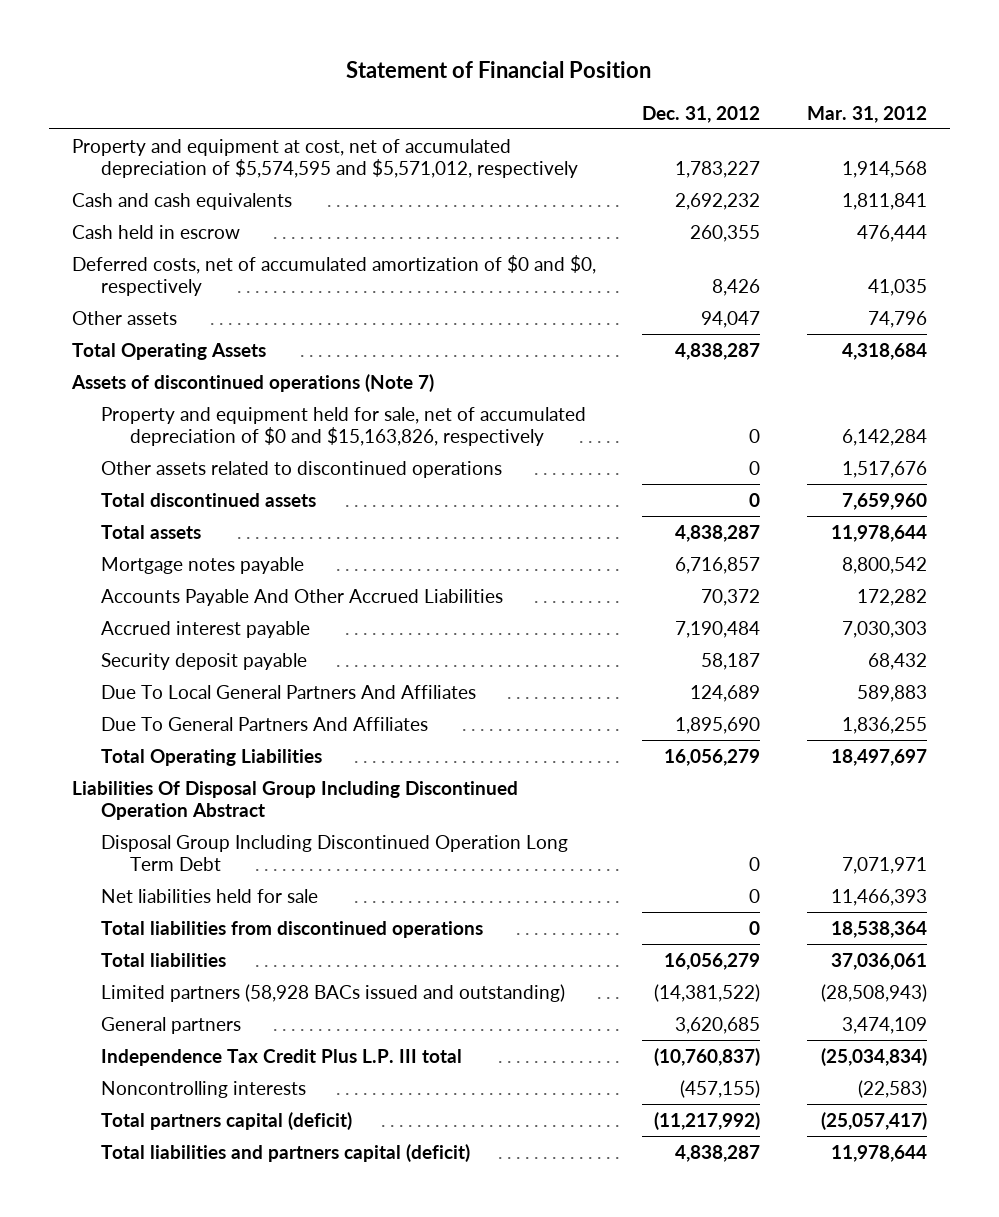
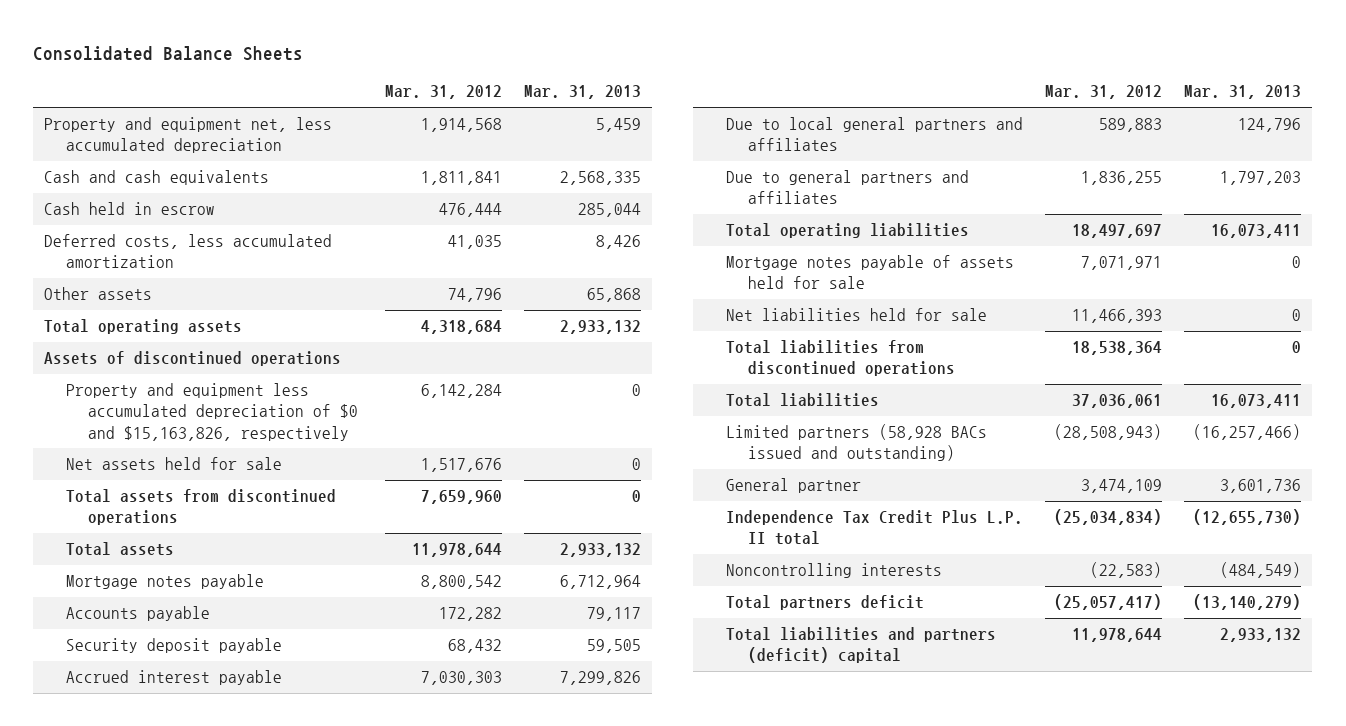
- Statement of Financial Position
+ Consolidated Balance Sheets
- | Dec. 31, 2012 | Mar. 31, 2012
+ | Mar. 31, 2012 | Mar. 31, 2013
- Property and equipment at cost, net of accumulated depreciation of $5,574,595 and $5,571,012, respectively | 1,783,227 | 1,914,568
+ Property and equipment net, less accumulated depreciation | 1,914,568 | 5,459
- Deferred costs, net of accumulated amortization of $0 and $0, respectively | 8,426 | 41,035
+ Deferred costs, less accumulated amortization | 41,035 | 8,426
- Total Operating Assets | 4,838,287 | 4,318,684
- Assets of discontinued operations (Note 7)
- Property and equipment held for sale, net of accumulated depreciation of $0 and $15,163,826, respectively | 0 | 6,142,284
- Other assets related to discontinued operations | 0 | 1,517,676
- Total discontinued assets | 0 | 7,659,960
+ Total operating assets | 4,318,684 | 2,933,132
+ Assets of discontinued operations
+ Property and equipment less accumulated depreciation of $0 and $15,163,826, respectively | 6,142,284 | 0
+ Net assets held for sale | 1,517,676 | 0
+ Total assets from discontinued operations | 7,659,960 | 0
- Accounts Payable And Other Accrued Liabilities | 70,372 | 172,282
+ Accounts payable | 172,282 | 79,117
- Due To Local General Partners And Affiliates | 124,689 | 589,883
- Due To General Partners And Affiliates | 1,895,690 | 1,836,255
- Total Operating Liabilities | 16,056,279 | 18,497,697
- Liabilities Of Disposal Group Including Discontinued Operation Abstract
- Disposal Group Including Discontinued Operation Long Term Debt | 0 | 7,071,971
moved down: Accrued interest payable | 7,030,303 | 7,299,826
+ Due to local general partners and affiliates | 589,883 | 124,796
+ Due to general partners and affiliates | 1,836,255 | 1,797,203
+ Total operating liabilities | 18,497,697 | 16,073,411
+ Mortgage notes payable of assets held for sale | 7,071,971 | 0
- General partners | 3,620,685 | 3,474,109
- Independence Tax Credit Plus L.P. III total | (10,760,837) | (25,034,834)
+ General partner | 3,474,109 | 3,601,736
+ Independence Tax Credit Plus L.P. II total | (25,034,834) | (12,655,730)
- Total partners capital (deficit) | (11,217,992) | (25,057,417)
- Total liabilities and partners capital (deficit) | 4,838,287 | 11,978,644
+ Total partners deficit | (25,057,417) | (13,140,279)
+ Total liabilities and partners (deficit) capital | 11,978,644 | 2,933,132

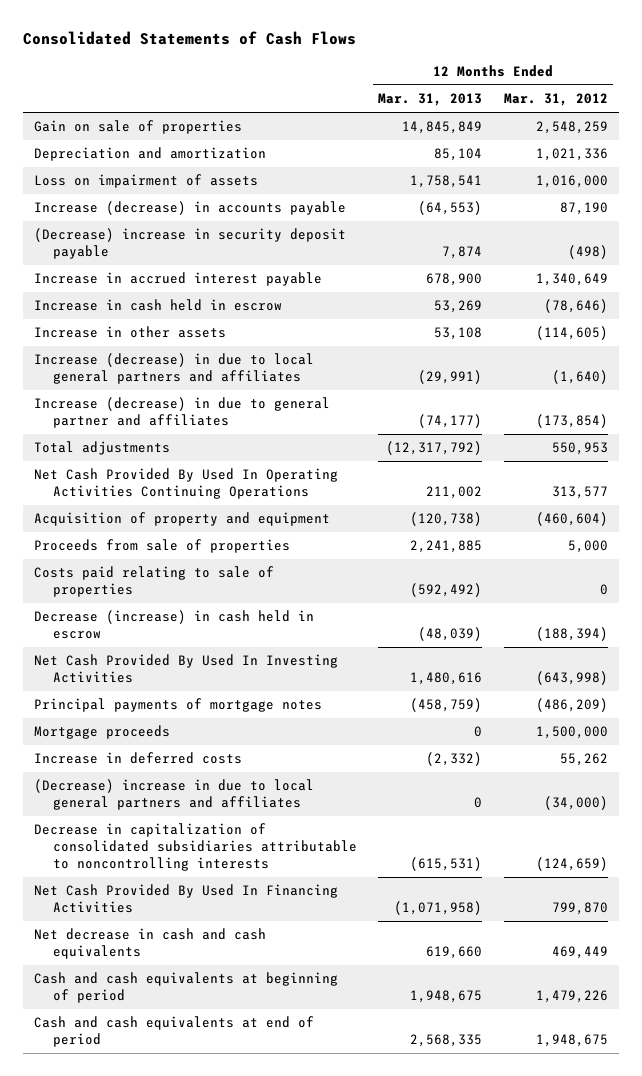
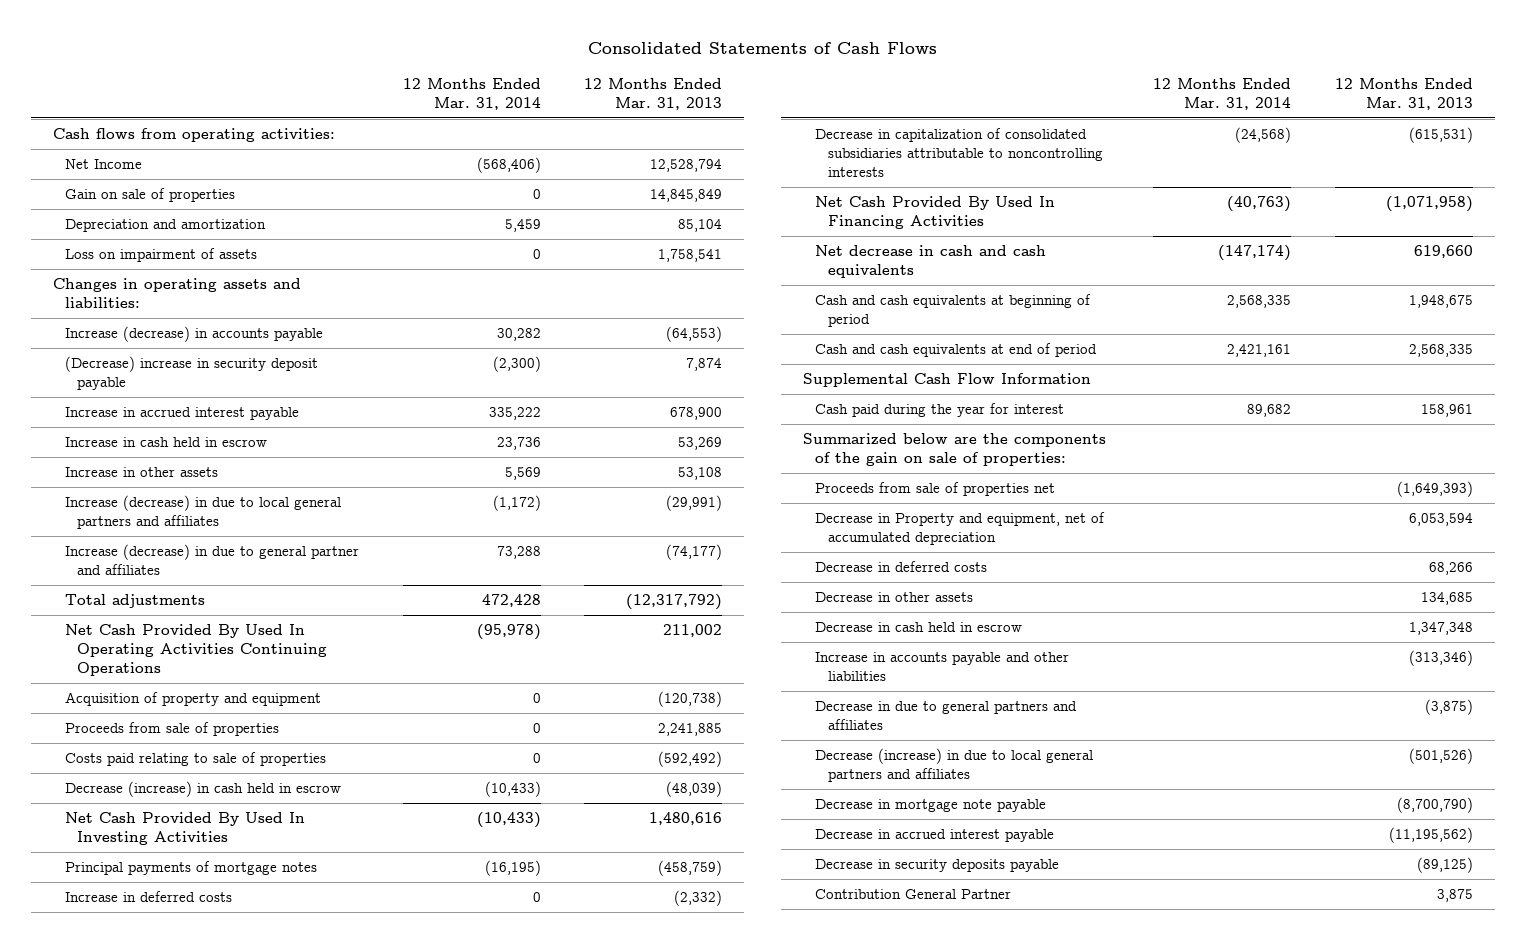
- | 12 Months Ended Mar. 31, 2013 | 12 Months Ended Mar. 31, 2012
+ | 12 Months Ended Mar. 31, 2014 | 12 Months Ended Mar. 31, 2013
+ Cash flows from operating activities:
+ Net Income | (568,406) | 12,528,794
+ Changes in operating assets and liabilities:
- Mortgage proceeds | 0 | 1,500,000
- (Decrease) increase in due to local general partners and affiliates | 0 | (34,000)
+ Supplemental Cash Flow Information
+ Cash paid during the year for interest | 89,682 | 158,961
+ Summarized below are the components of the gain on sale of properties:
+ Proceeds from sale of properties net | | (1,649,393)
+ Decrease in Property and equipment, net of accumulated depreciation | | 6,053,594
+ Decrease in deferred costs | | 68,266
+ Decrease in other assets | | 134,685
+ Decrease in cash held in escrow | | 1,347,348
+ Increase in accounts payable and other liabilities | | (313,346)
+ Decrease in due to general partners and affiliates | | (3,875)
+ Decrease (increase) in due to local general partners and affiliates | | (501,526)
+ Decrease in mortgage note payable | | (8,700,790)
+ Decrease in accrued interest payable | | (11,195,562)
+ Decrease in security deposits payable | | (89,125)
+ Contribution General Partner | | 3,875

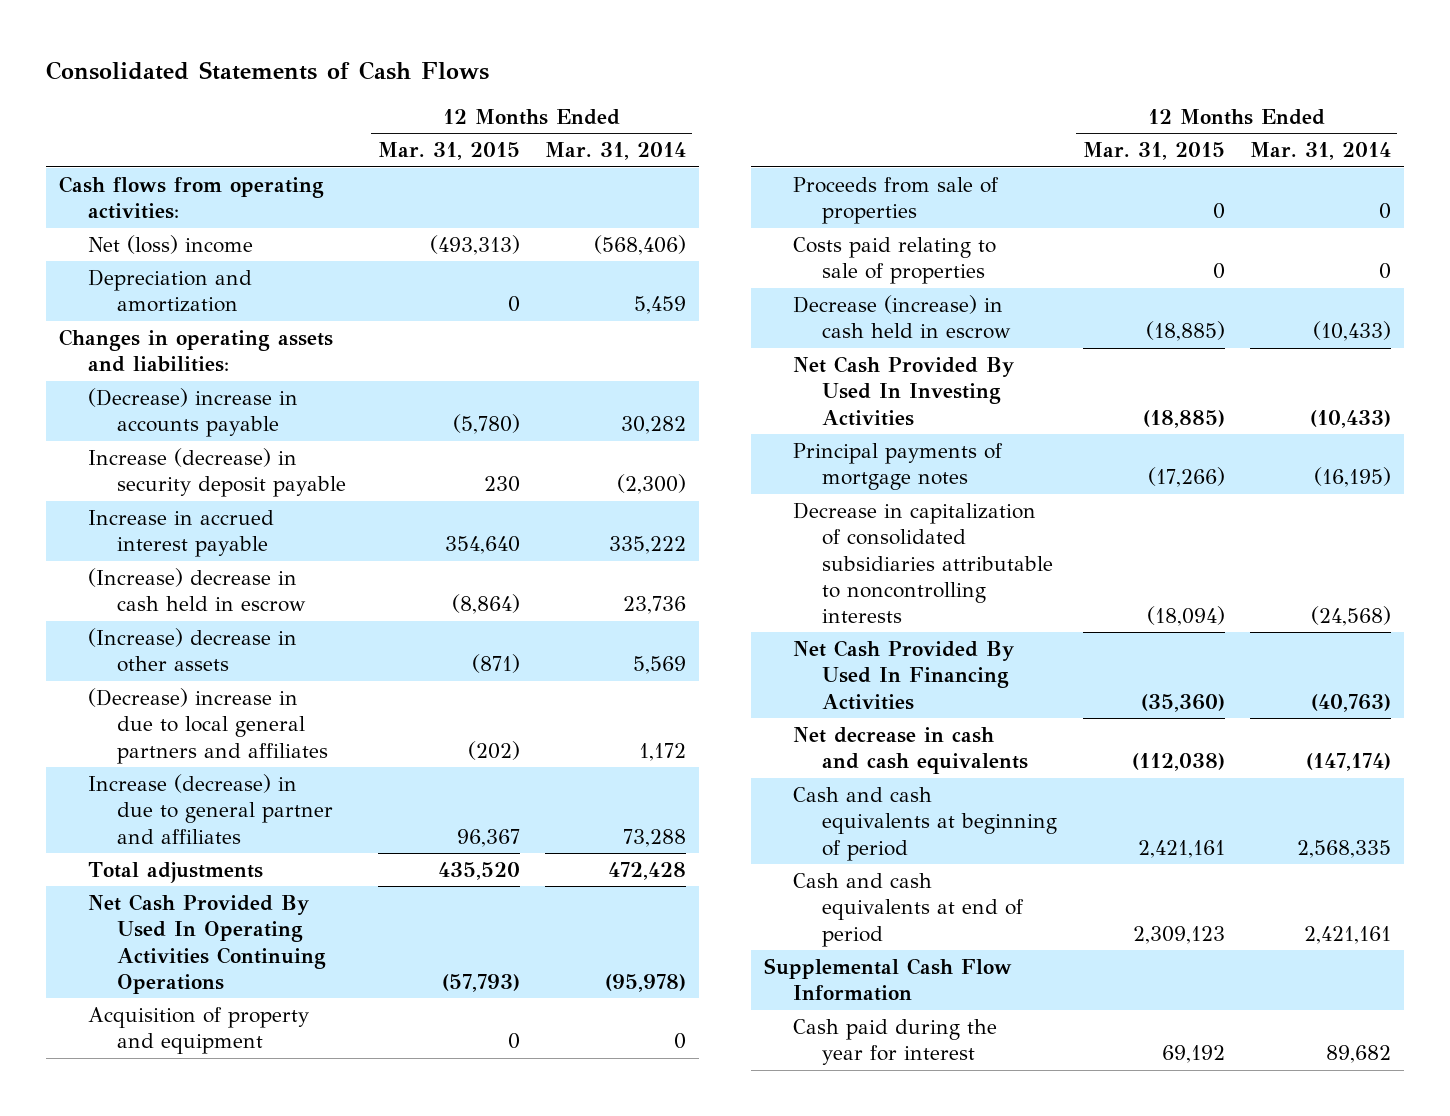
- | 12 Months Ended Mar. 31, 2014 | 12 Months Ended Mar. 31, 2013
+ | 12 Months Ended Mar. 31, 2015 | 12 Months Ended Mar. 31, 2014
- Net Income | (568,406) | 12,528,794
- Gain on sale of properties | 0 | 14,845,849
+ Net (loss) income | (493,313) | (568,406)
- Loss on impairment of assets | 0 | 1,758,541
- Increase (decrease) in accounts payable | 30,282 | (64,553)
- (Decrease) increase in security deposit payable | (2,300) | 7,874
+ (Decrease) increase in accounts payable | (5,780) | 30,282
+ Increase (decrease) in security deposit payable | 230 | (2,300)
- Increase in cash held in escrow | 23,736 | 53,269
- Increase in other assets | 5,569 | 53,108
- Increase (decrease) in due to local general partners and affiliates | (1,172) | (29,991)
+ (Increase) decrease in cash held in escrow | (8,864) | 23,736
+ (Increase) decrease in other assets | (871) | 5,569
+ (Decrease) increase in due to local general partners and affiliates | (202) | 1,172
- Increase in deferred costs | 0 | (2,332)
- Summarized below are the components of the gain on sale of properties:
- Proceeds from sale of properties net | | (1,649,393)
- Decrease in Property and equipment, net of accumulated depreciation | | 6,053,594
- Decrease in deferred costs | | 68,266
- Decrease in other assets | | 134,685
- Decrease in cash held in escrow | | 1,347,348
- Increase in accounts payable and other liabilities | | (313,346)
- Decrease in due to general partners and affiliates | | (3,875)
- Decrease (increase) in due to local general partners and affiliates | | (501,526)
- Decrease in mortgage note payable | | (8,700,790)
- Decrease in accrued interest payable | | (11,195,562)
- Decrease in security deposits payable | | (89,125)
- Contribution General Partner | | 3,875

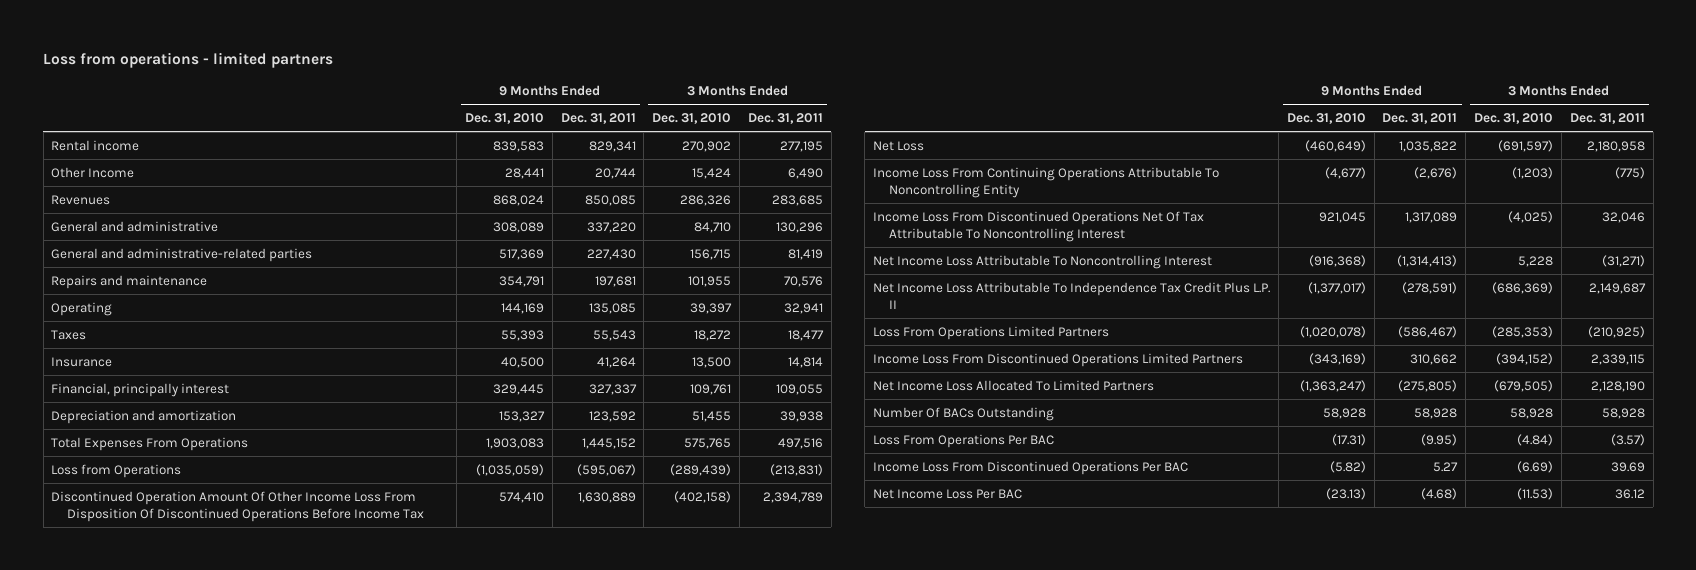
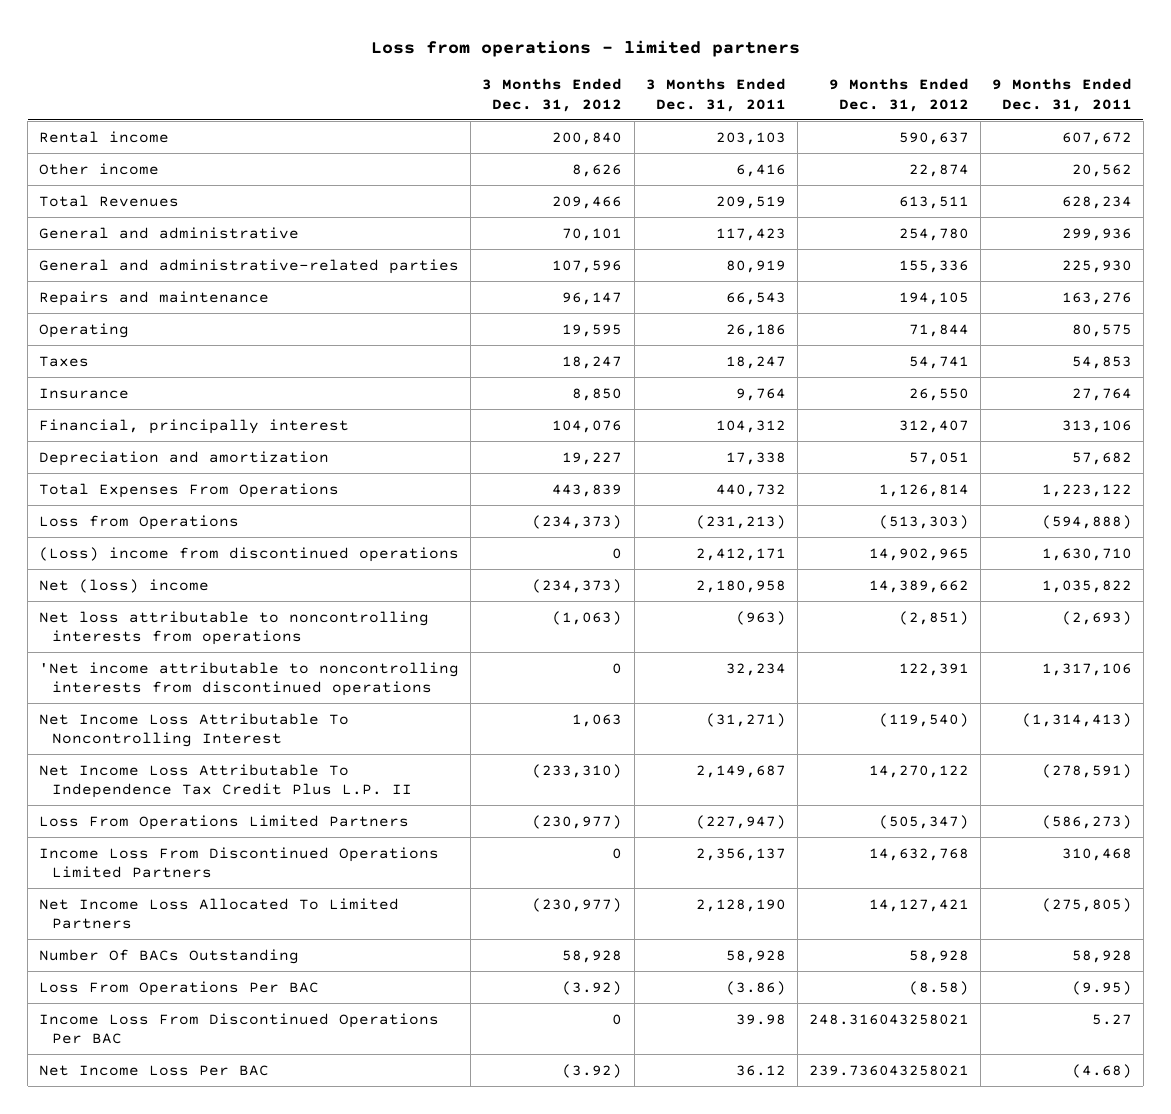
- | 9 Months Ended Dec. 31, 2010 | 9 Months Ended Dec. 31, 2011 | 3 Months Ended Dec. 31, 2010 | 3 Months Ended Dec. 31, 2011
+ | 3 Months Ended Dec. 31, 2012 | 3 Months Ended Dec. 31, 2011 | 9 Months Ended Dec. 31, 2012 | 9 Months Ended Dec. 31, 2011
- Rental income | 839,583 | 829,341 | 270,902 | 277,195
- Other Income | 28,441 | 20,744 | 15,424 | 6,490
- Revenues | 868,024 | 850,085 | 286,326 | 283,685
- General and administrative | 308,089 | 337,220 | 84,710 | 130,296
- General and administrative-related parties | 517,369 | 227,430 | 156,715 | 81,419
- Repairs and maintenance | 354,791 | 197,681 | 101,955 | 70,576
- Operating | 144,169 | 135,085 | 39,397 | 32,941
- Taxes | 55,393 | 55,543 | 18,272 | 18,477
- Insurance | 40,500 | 41,264 | 13,500 | 14,814
- Financial, principally interest | 329,445 | 327,337 | 109,761 | 109,055
- Depreciation and amortization | 153,327 | 123,592 | 51,455 | 39,938
- Total Expenses From Operations | 1,903,083 | 1,445,152 | 575,765 | 497,516
- Loss from Operations | (1,035,059) | (595,067) | (289,439) | (213,831)
- Discontinued Operation Amount Of Other Income Loss From Disposition Of Discontinued Operations Before Income Tax | 574,410 | 1,630,889 | (402,158) | 2,394,789
- Net Loss | (460,649) | 1,035,822 | (691,597) | 2,180,958
- Income Loss From Continuing Operations Attributable To Noncontrolling Entity | (4,677) | (2,676) | (1,203) | (775)
- Income Loss From Discontinued Operations Net Of Tax Attributable To Noncontrolling Interest | 921,045 | 1,317,089 | (4,025) | 32,046
+ Rental income | 200,840 | 203,103 | 590,637 | 607,672
+ Other income | 8,626 | 6,416 | 22,874 | 20,562
+ Total Revenues | 209,466 | 209,519 | 613,511 | 628,234
+ General and administrative | 70,101 | 117,423 | 254,780 | 299,936
+ General and administrative-related parties | 107,596 | 80,919 | 155,336 | 225,930
+ Repairs and maintenance | 96,147 | 66,543 | 194,105 | 163,276
+ Operating | 19,595 | 26,186 | 71,844 | 80,575
+ Taxes | 18,247 | 18,247 | 54,741 | 54,853
+ Insurance | 8,850 | 9,764 | 26,550 | 27,764
+ Financial, principally interest | 104,076 | 104,312 | 312,407 | 313,106
+ Depreciation and amortization | 19,227 | 17,338 | 57,051 | 57,682
+ Total Expenses From Operations | 443,839 | 440,732 | 1,126,814 | 1,223,122
+ Loss from Operations | (234,373) | (231,213) | (513,303) | (594,888)
+ (Loss) income from discontinued operations | 0 | 2,412,171 | 14,902,965 | 1,630,710
+ Net (loss) income | (234,373) | 2,180,958 | 14,389,662 | 1,035,822
+ Net loss attributable to noncontrolling interests from operations | (1,063) | (963) | (2,851) | (2,693)
+ 'Net income attributable to noncontrolling interests from discontinued operations | 0 | 32,234 | 122,391 | 1,317,106
- Loss From Operations Limited Partners | (1,020,078) | (586,467) | (285,353) | (210,925)
- Income Loss From Discontinued Operations Limited Partners | (343,169) | 310,662 | (394,152) | 2,339,115
+ Loss From Operations Limited Partners | (230,977) | (227,947) | (505,347) | (586,273)
+ Income Loss From Discontinued Operations Limited Partners | 0 | 2,356,137 | 14,632,768 | 310,468
- Loss From Operations Per BAC | (17.31) | (9.95) | (4.84) | (3.57)
- Income Loss From Discontinued Operations Per BAC | (5.82) | 5.27 | (6.69) | 39.69
+ Loss From Operations Per BAC | (3.92) | (3.86) | (8.58) | (9.95)
+ Income Loss From Discontinued Operations Per BAC | 0 | 39.98 | 248.316043258021 | 5.27

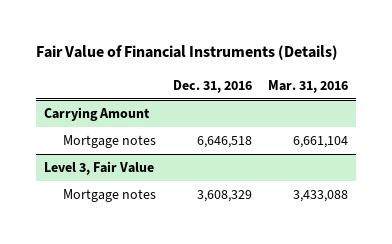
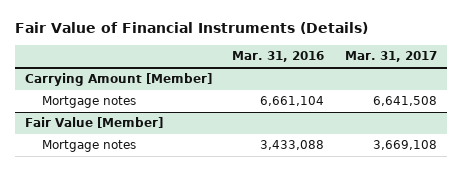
- | Dec. 31, 2016 | Mar. 31, 2016
+ | Mar. 31, 2016 | Mar. 31, 2017
- Carrying Amount
+ Carrying Amount [Member]
- Level 3, Fair Value
+ Fair Value [Member]

